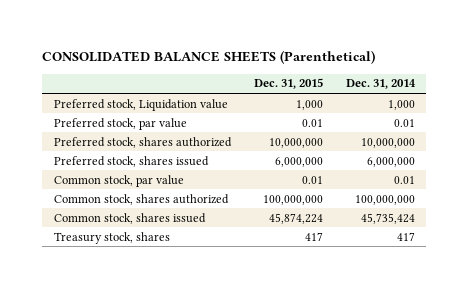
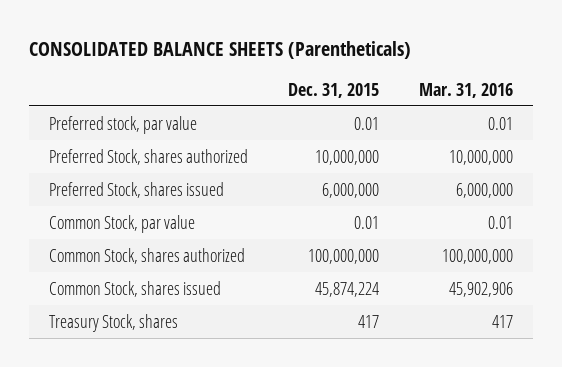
- CONSOLIDATED BALANCE SHEETS (Parenthetical)
+ CONSOLIDATED BALANCE SHEETS (Parentheticals)
- | Dec. 31, 2015 | Dec. 31, 2014
+ | Dec. 31, 2015 | Mar. 31, 2016
- Preferred stock, Liquidation value | 1,000 | 1,000
- Preferred stock, shares authorized | 10,000,000 | 10,000,000
- Preferred stock, shares issued | 6,000,000 | 6,000,000
- Common stock, par value | 0.01 | 0.01
- Common stock, shares authorized | 100,000,000 | 100,000,000
- Common stock, shares issued | 45,874,224 | 45,735,424
- Treasury stock, shares | 417 | 417
+ Preferred Stock, shares authorized | 10,000,000 | 10,000,000
+ Preferred Stock, shares issued | 6,000,000 | 6,000,000
+ Common Stock, par value | 0.01 | 0.01
+ Common Stock, shares authorized | 100,000,000 | 100,000,000
+ Common Stock, shares issued | 45,874,224 | 45,902,906
+ Treasury Stock, shares | 417 | 417

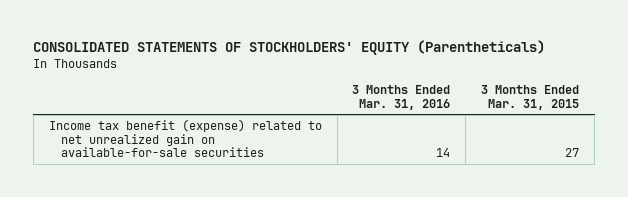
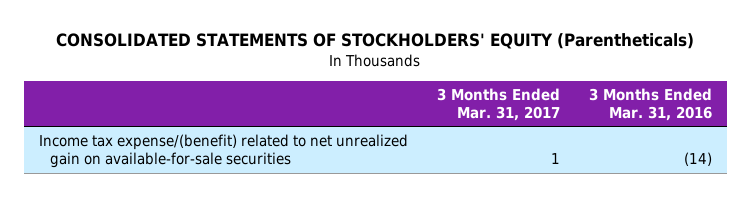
- | 3 Months Ended Mar. 31, 2016 | 3 Months Ended Mar. 31, 2015
+ | 3 Months Ended Mar. 31, 2017 | 3 Months Ended Mar. 31, 2016
- Income tax benefit (expense) related to net unrealized gain on available-for-sale securities | 14 | 27
+ Income tax expense/(benefit) related to net unrealized gain on available-for-sale securities | 1 | (14)

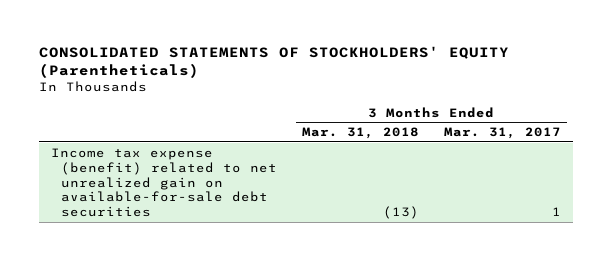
- | 3 Months Ended Mar. 31, 2017 | 3 Months Ended Mar. 31, 2016
+ | 3 Months Ended Mar. 31, 2018 | 3 Months Ended Mar. 31, 2017
- Income tax expense/(benefit) related to net unrealized gain on available-for-sale securities | 1 | (14)
+ Income tax expense (benefit) related to net unrealized gain on available-for-sale debt securities | (13) | 1

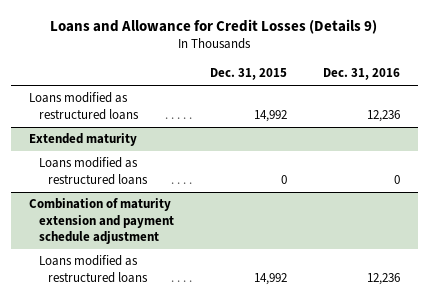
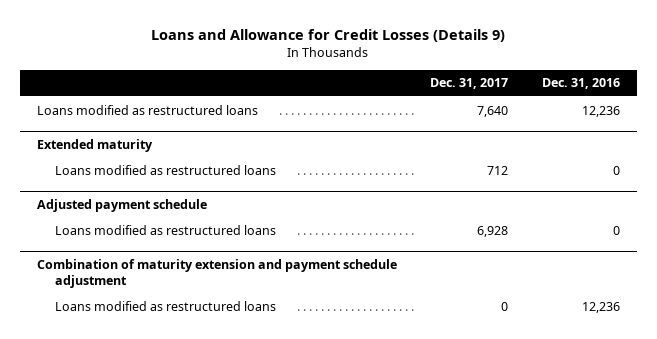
- | Dec. 31, 2015 | Dec. 31, 2016
+ | Dec. 31, 2017 | Dec. 31, 2016
+ Adjusted payment schedule
+ Loans modified as restructured loans | 6,928 | 0

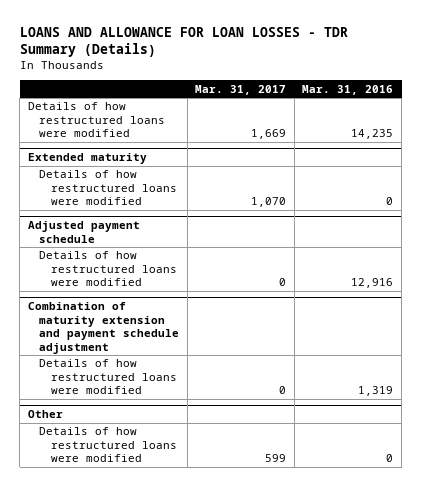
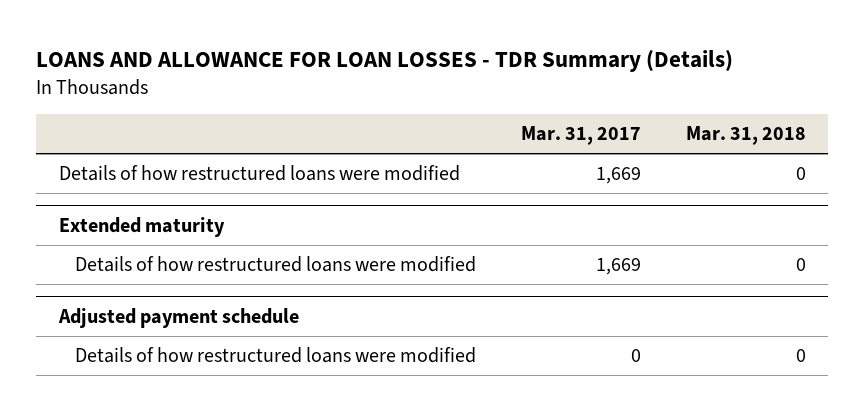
- | Mar. 31, 2017 | Mar. 31, 2016
+ | Mar. 31, 2017 | Mar. 31, 2018
@ Extended maturity
- Details of how restructured loans were modified | 1,070 | 0
+ Details of how restructured loans were modified | 1,669 | 0
- Combination of maturity extension and payment schedule adjustment
- Details of how restructured loans were modified | 0 | 1,319
- Other
- Details of how restructured loans were modified | 599 | 0

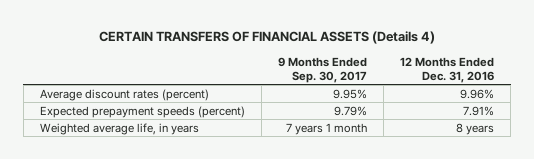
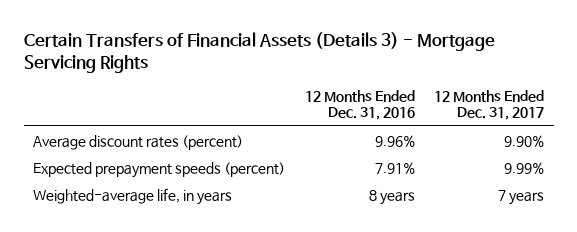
- CERTAIN TRANSFERS OF FINANCIAL ASSETS (Details 4)
+ Certain Transfers of Financial Assets (Details 3) - Mortgage Servicing Rights
- | 9 Months Ended Sep. 30, 2017 | 12 Months Ended Dec. 31, 2016
+ | 12 Months Ended Dec. 31, 2016 | 12 Months Ended Dec. 31, 2017
- Weighted average life, in years | 7 years 1 month | 8 years
+ Weighted-average life, in years | 8 years | 7 years

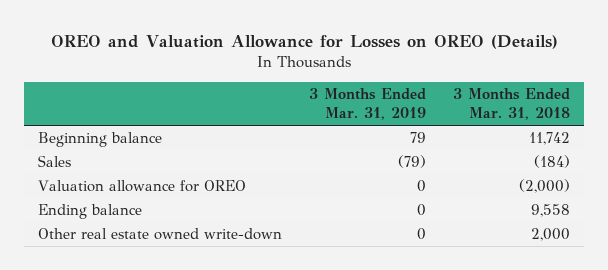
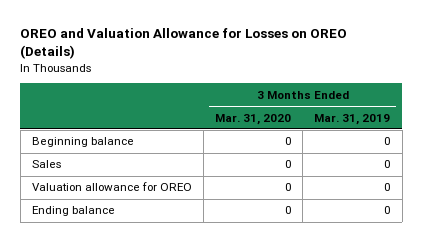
- | 3 Months Ended Mar. 31, 2019 | 3 Months Ended Mar. 31, 2018
+ | 3 Months Ended Mar. 31, 2020 | 3 Months Ended Mar. 31, 2019
- Beginning balance | 79 | 11,742
- Sales | (79) | (184)
+ Beginning balance | 0 | 0
+ Sales | 0 | 0
- Other real estate owned write-down | 0 | 2,000

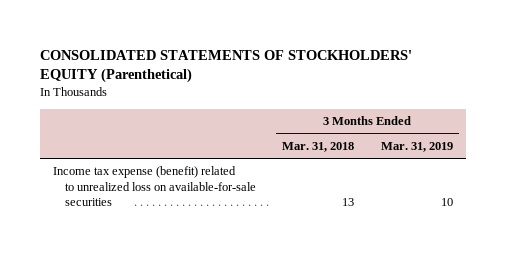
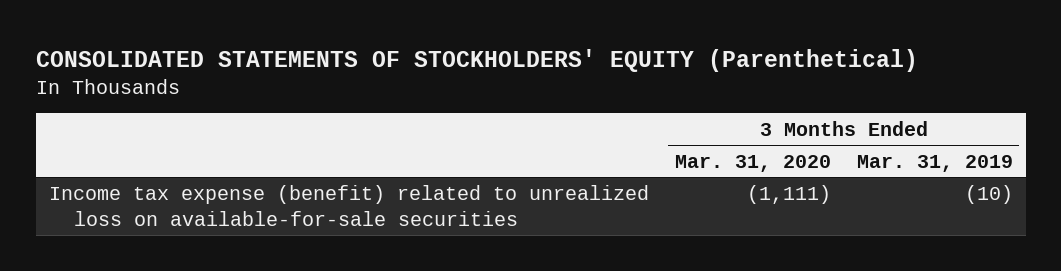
- | 3 Months Ended Mar. 31, 2018 | 3 Months Ended Mar. 31, 2019
+ | 3 Months Ended Mar. 31, 2020 | 3 Months Ended Mar. 31, 2019
- Income tax expense (benefit) related to unrealized loss on available-for-sale securities | 13 | 10
+ Income tax expense (benefit) related to unrealized loss on available-for-sale securities | (1,111) | (10)

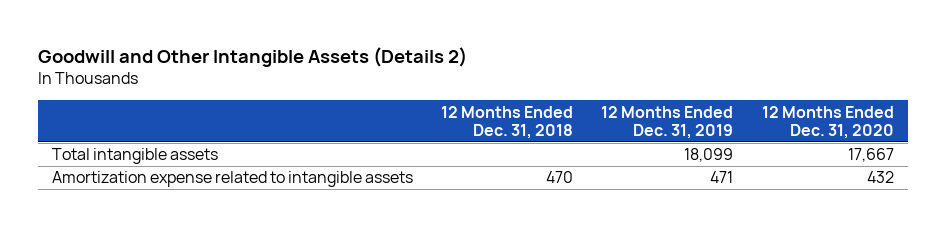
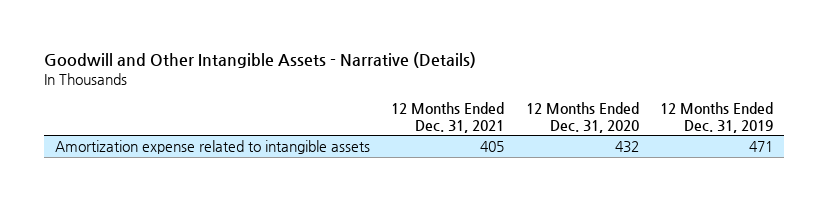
- Goodwill and Other Intangible Assets (Details 2)
+ Goodwill and Other Intangible Assets - Narrative (Details)
- | 12 Months Ended Dec. 31, 2018 | 12 Months Ended Dec. 31, 2019 | 12 Months Ended Dec. 31, 2020
+ | 12 Months Ended Dec. 31, 2021 | 12 Months Ended Dec. 31, 2020 | 12 Months Ended Dec. 31, 2019
- Total intangible assets | | 18,099 | 17,667

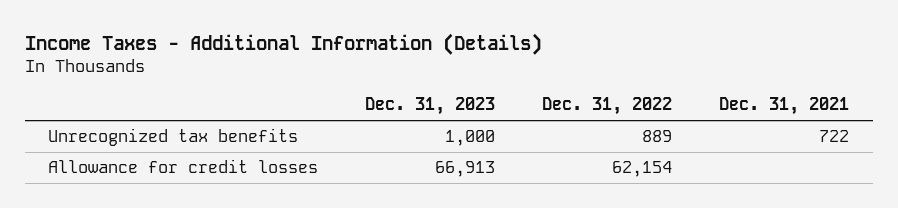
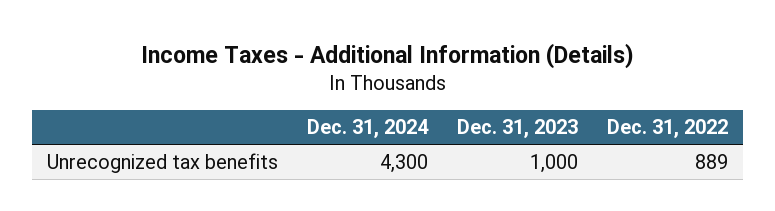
- | Dec. 31, 2023 | Dec. 31, 2022 | Dec. 31, 2021
+ | Dec. 31, 2024 | Dec. 31, 2023 | Dec. 31, 2022
- Allowance for credit losses | 66,913 | 62,154 |

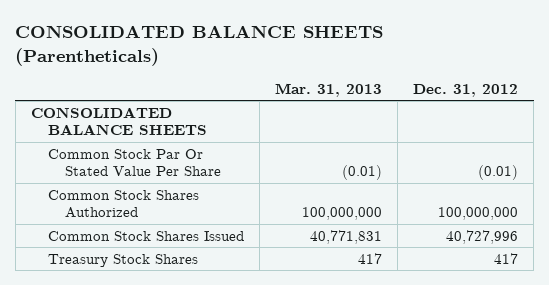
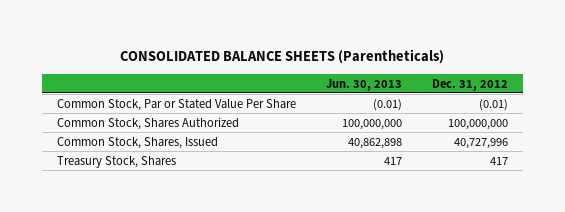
- | Mar. 31, 2013 | Dec. 31, 2012
+ | Jun. 30, 2013 | Dec. 31, 2012
- CONSOLIDATED BALANCE SHEETS
- Common Stock Par Or Stated Value Per Share | (0.01) | (0.01)
- Common Stock Shares Authorized | 100,000,000 | 100,000,000
- Common Stock Shares Issued | 40,771,831 | 40,727,996
- Treasury Stock Shares | 417 | 417
+ Common Stock, Par or Stated Value Per Share | (0.01) | (0.01)
+ Common Stock, Shares Authorized | 100,000,000 | 100,000,000
+ Common Stock, Shares, Issued | 40,862,898 | 40,727,996
+ Treasury Stock, Shares | 417 | 417

